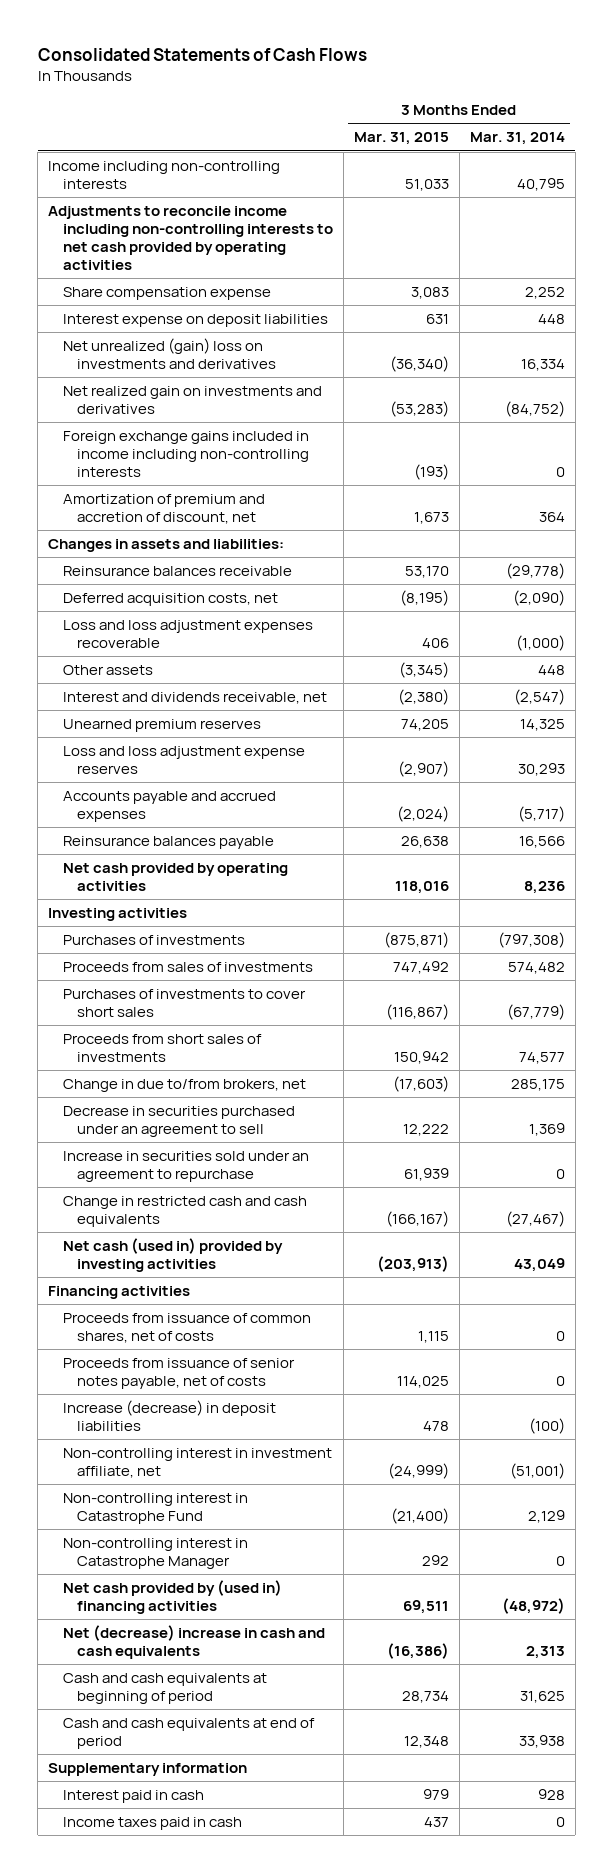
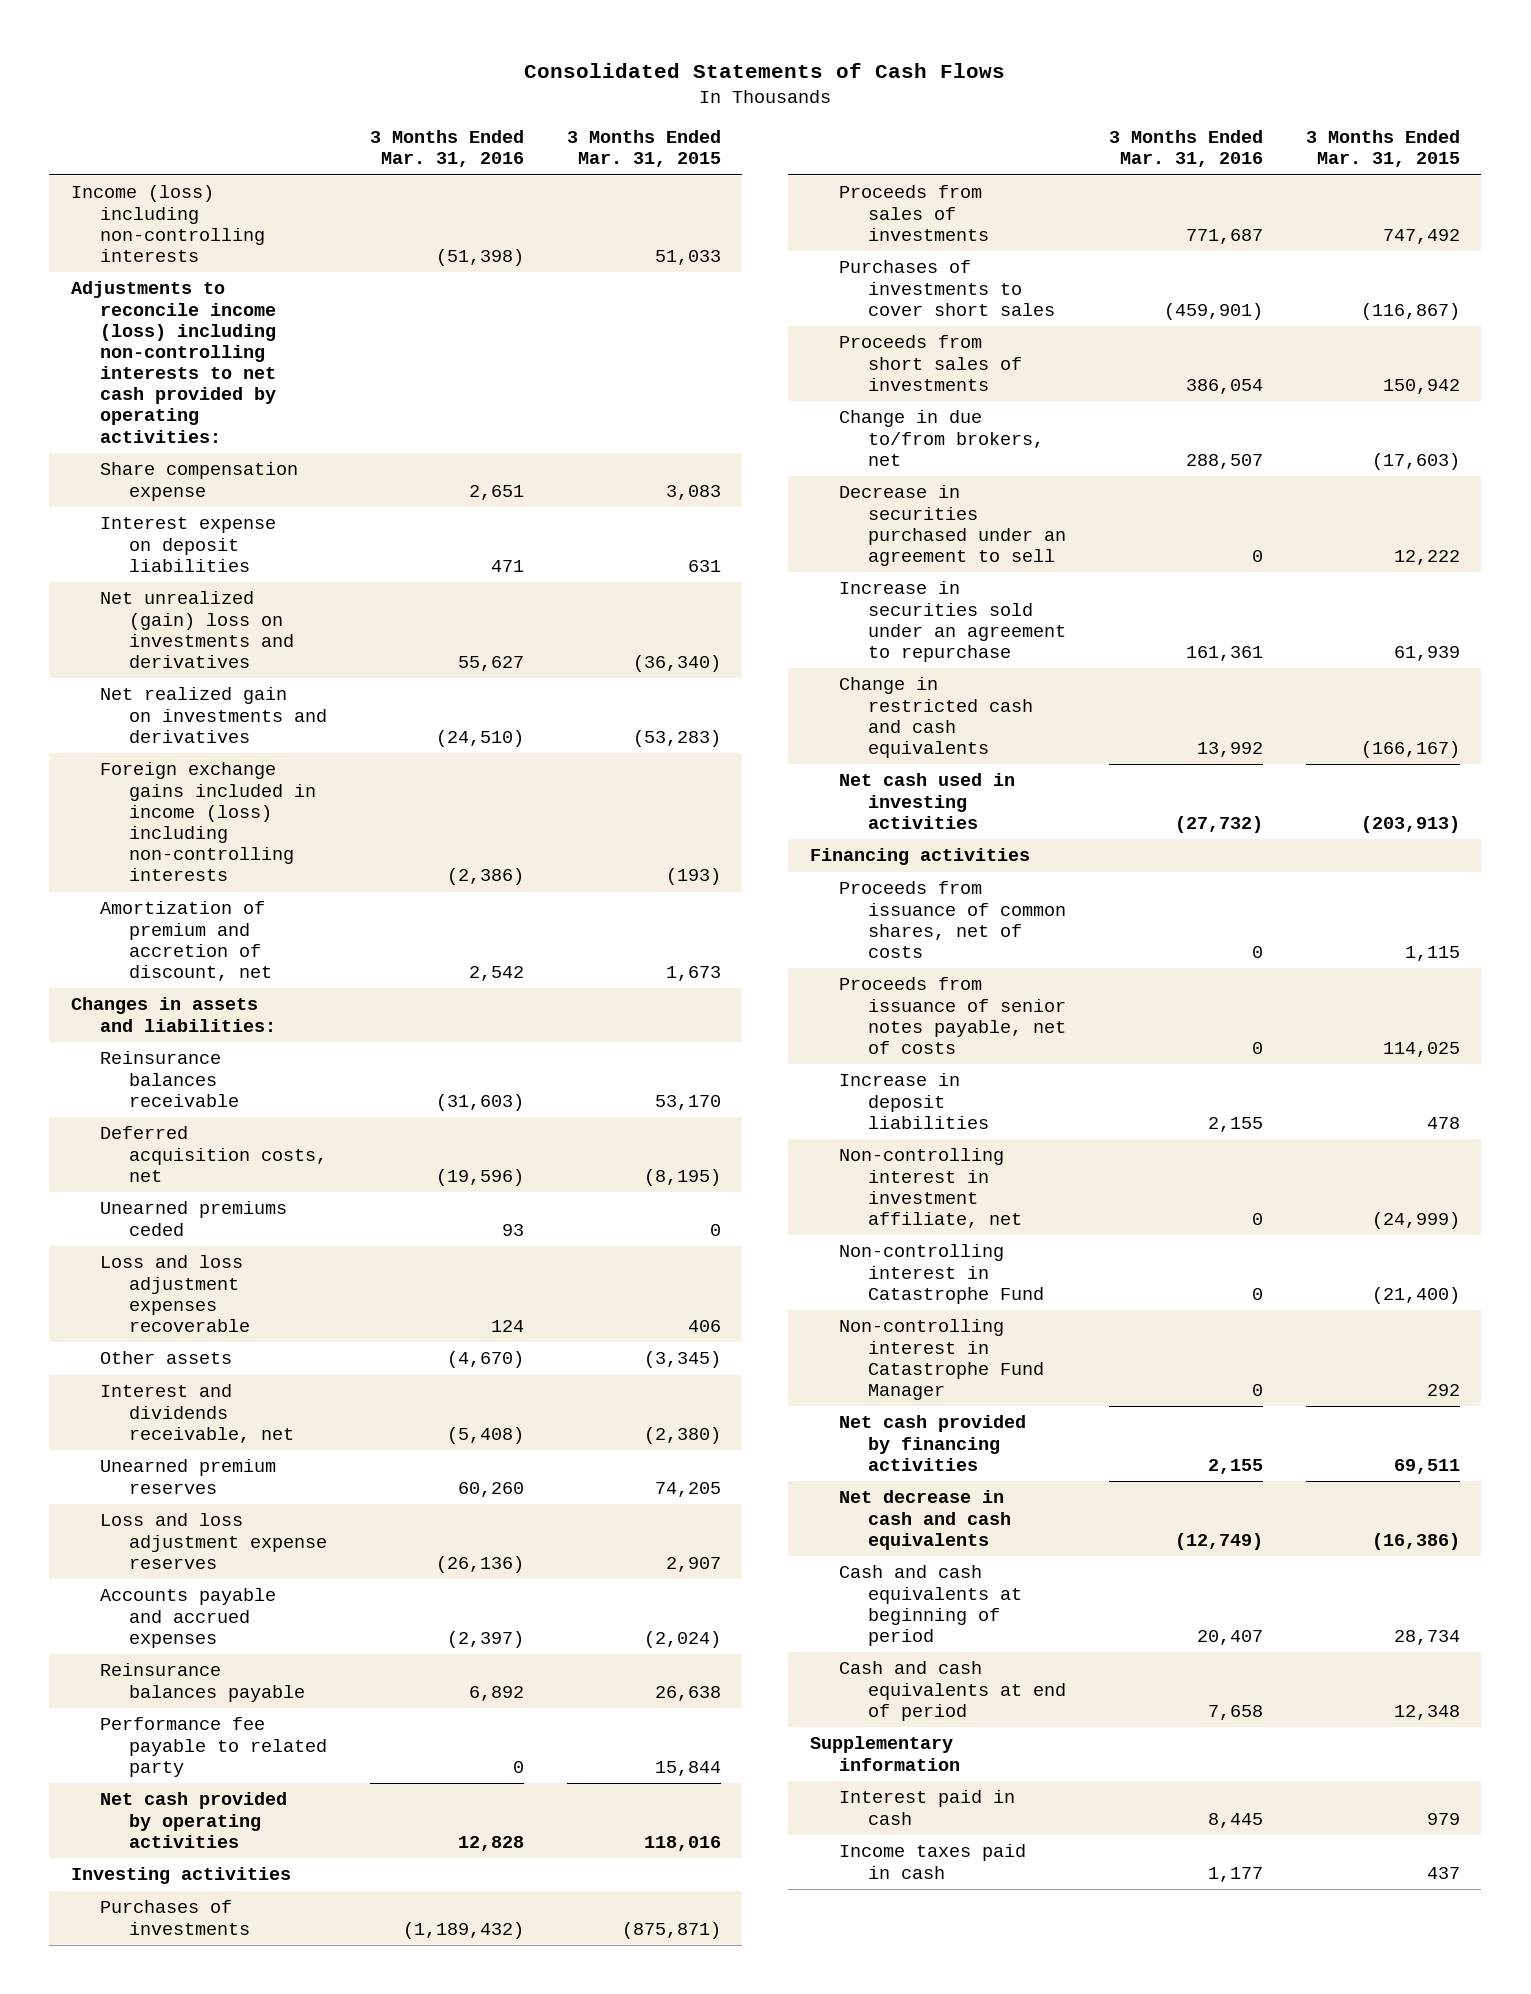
- | 3 Months Ended Mar. 31, 2015 | 3 Months Ended Mar. 31, 2014
+ | 3 Months Ended Mar. 31, 2016 | 3 Months Ended Mar. 31, 2015
- Income including non-controlling interests | 51,033 | 40,795
- Adjustments to reconcile income including non-controlling interests to net cash provided by operating activities
+ Income (loss) including non-controlling interests | (51,398) | 51,033
+ Adjustments to reconcile income (loss) including non-controlling interests to net cash provided by operating activities:
- Foreign exchange gains included in income including non-controlling interests | (193) | 0
+ Foreign exchange gains included in income (loss) including non-controlling interests | (2,386) | (193)
+ Unearned premiums ceded | 93 | 0
- Loss and loss adjustment expense reserves | (2,907) | 30,293
+ Loss and loss adjustment expense reserves | (26,136) | 2,907
+ Performance fee payable to related party | 0 | 15,844
- Net cash (used in) provided by investing activities | (203,913) | 43,049
+ Net cash used in investing activities | (27,732) | (203,913)
- Increase (decrease) in deposit liabilities | 478 | (100)
+ Increase in deposit liabilities | 2,155 | 478
- Non-controlling interest in Catastrophe Manager | 292 | 0
- Net cash provided by (used in) financing activities | 69,511 | (48,972)
- Net (decrease) increase in cash and cash equivalents | (16,386) | 2,313
+ Non-controlling interest in Catastrophe Fund Manager | 0 | 292
+ Net cash provided by financing activities | 2,155 | 69,511
+ Net decrease in cash and cash equivalents | (12,749) | (16,386)

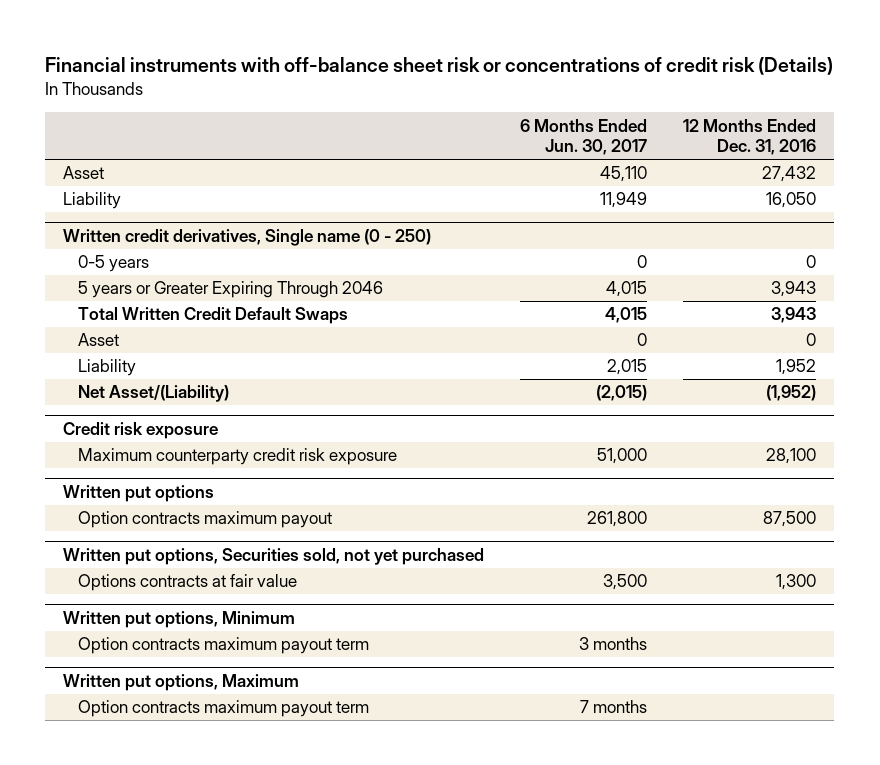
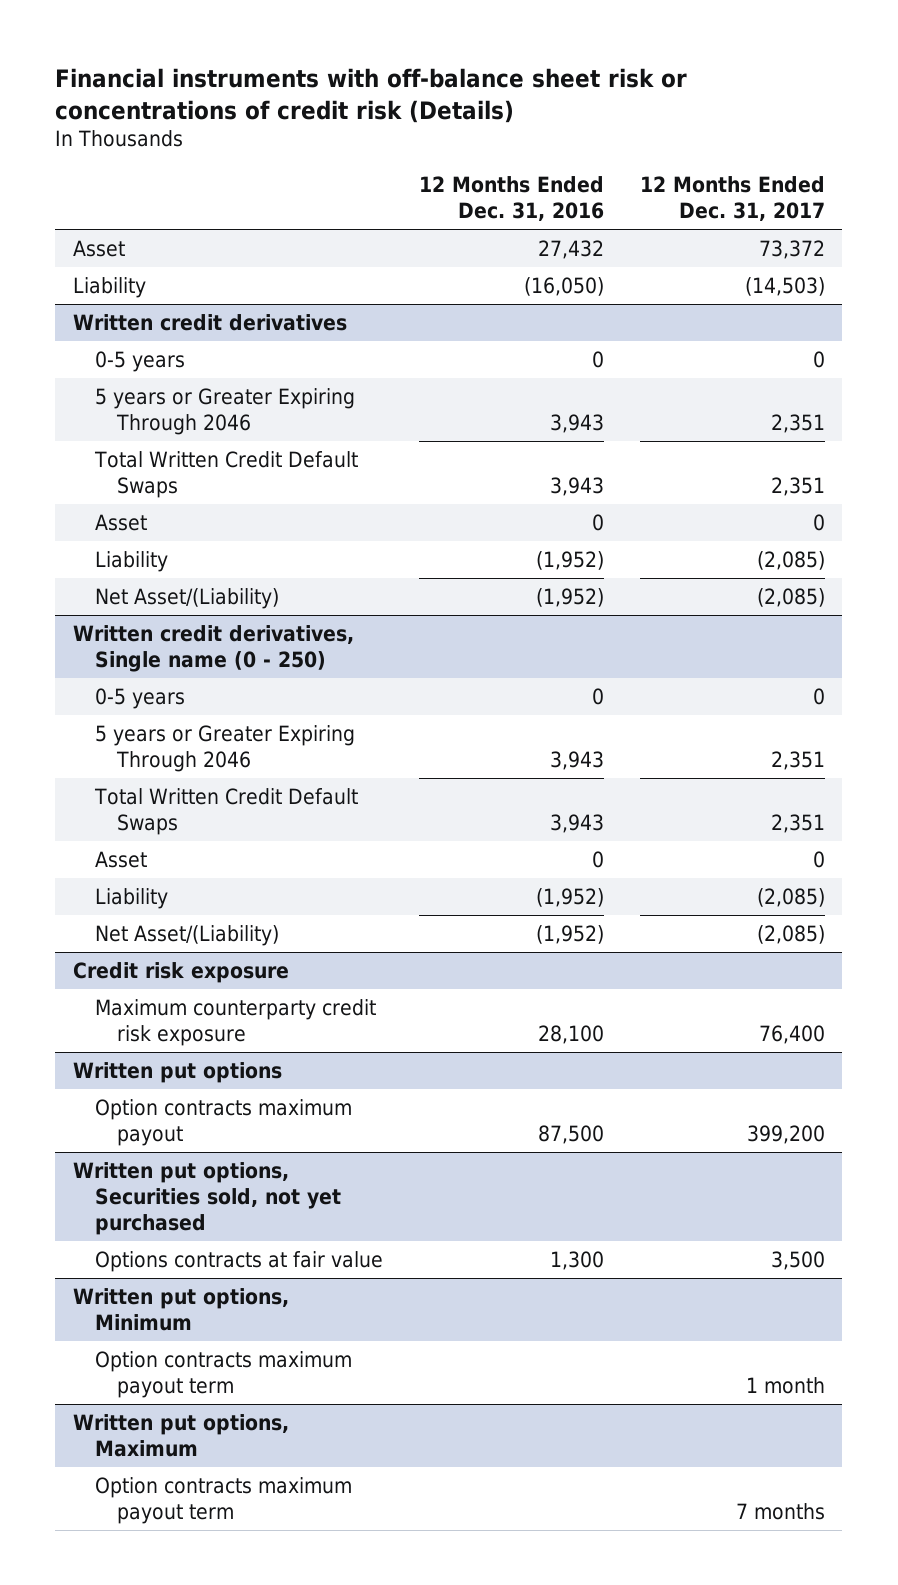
- | 6 Months Ended Jun. 30, 2017 | 12 Months Ended Dec. 31, 2016
+ | 12 Months Ended Dec. 31, 2016 | 12 Months Ended Dec. 31, 2017
- Liability | 11,949 | 16,050
+ Liability | (16,050) | (14,503)
+ Written credit derivatives
+ 0-5 years | 0 | 0
+ 5 years or Greater Expiring Through 2046 | 3,943 | 2,351
+ Total Written Credit Default Swaps | 3,943 | 2,351
+ Asset | 0 | 0
+ Liability | (1,952) | (2,085)
+ Net Asset/(Liability) | (1,952) | (2,085)
@ Written credit derivatives, Single name (0 - 250)
- Liability | 2,015 | 1,952
+ Liability | (1,952) | (2,085)

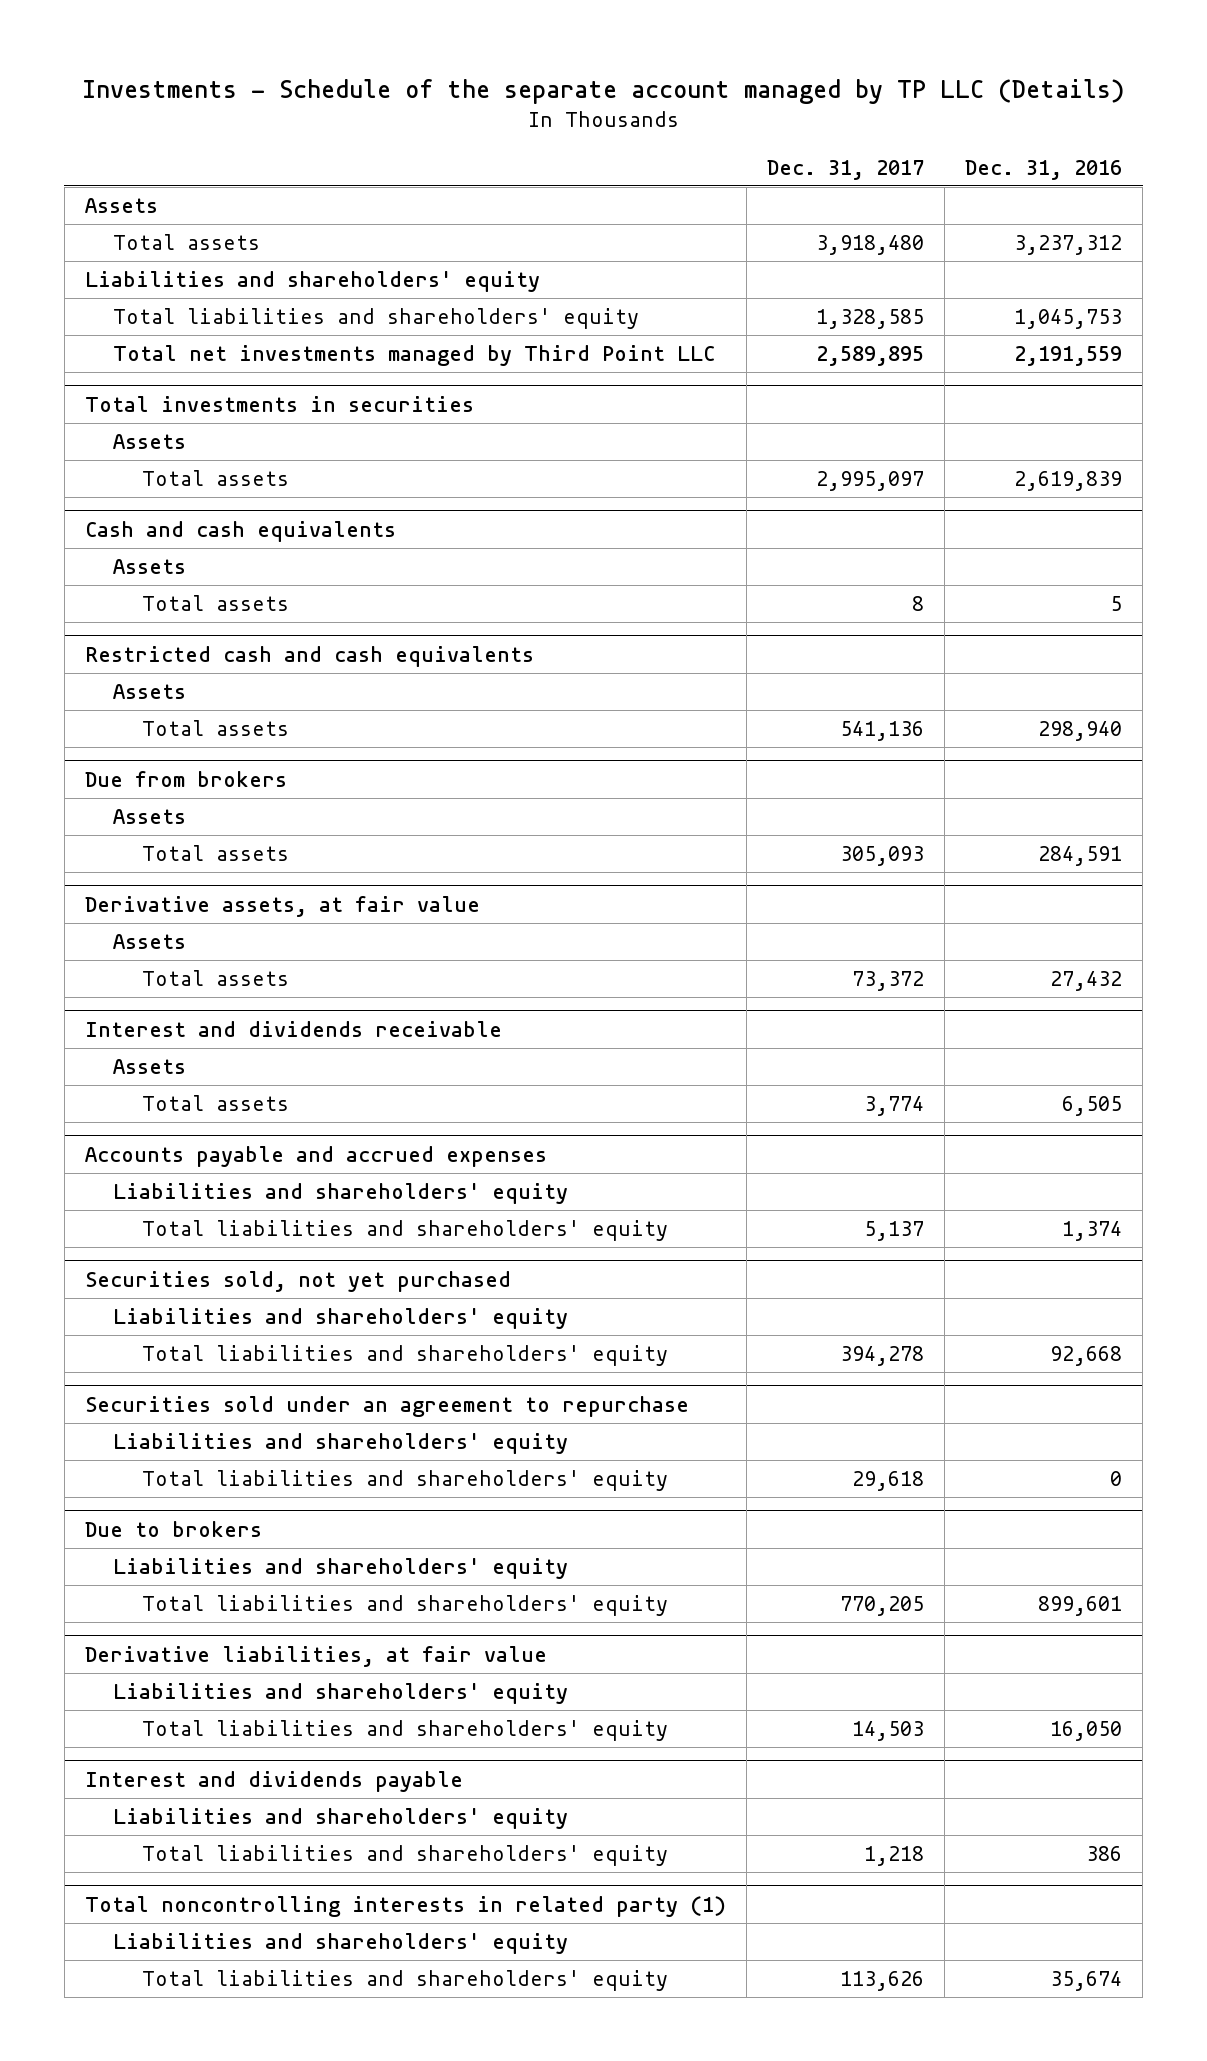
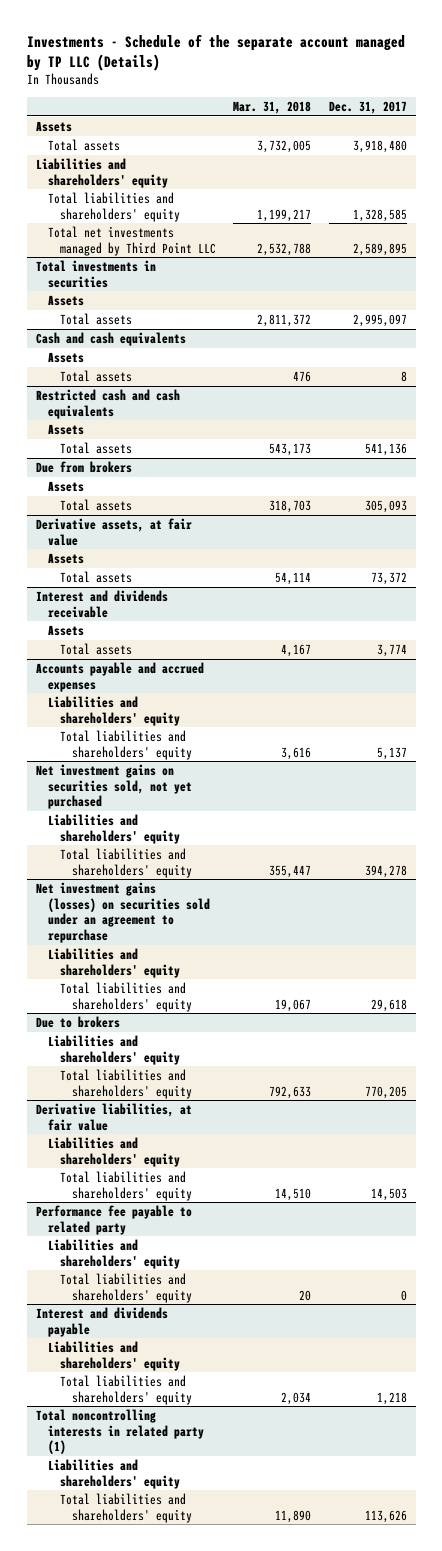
- | Dec. 31, 2017 | Dec. 31, 2016
+ | Mar. 31, 2018 | Dec. 31, 2017
- Securities sold, not yet purchased
+ Net investment gains on securities sold, not yet purchased
- Securities sold under an agreement to repurchase
+ Net investment gains (losses) on securities sold under an agreement to repurchase
+ Performance fee payable to related party
+ Liabilities and shareholders' equity
+ Total liabilities and shareholders' equity | 20 | 0

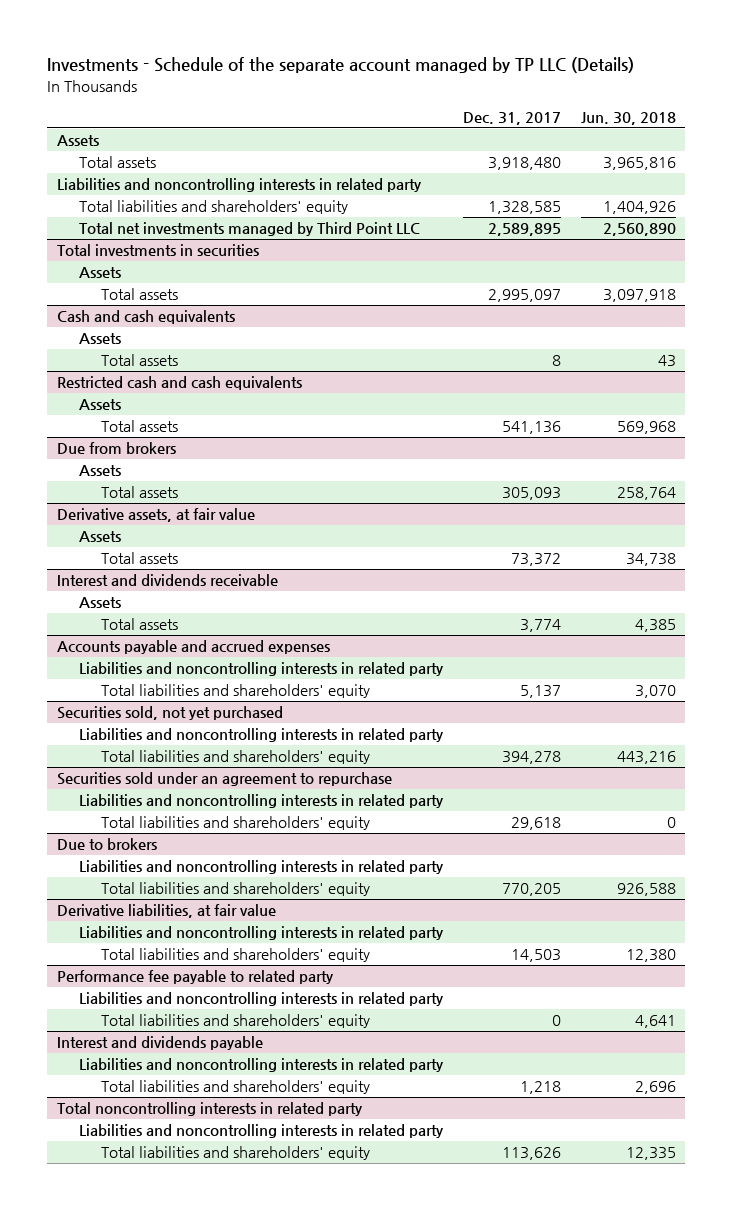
- | Mar. 31, 2018 | Dec. 31, 2017
+ | Dec. 31, 2017 | Jun. 30, 2018
- Liabilities and shareholders' equity
+ Liabilities and noncontrolling interests in related party
@ Accounts payable and accrued expenses
- Liabilities and shareholders' equity
+ Liabilities and noncontrolling interests in related party
- Net investment gains on securities sold, not yet purchased
- Liabilities and shareholders' equity
+ Securities sold, not yet purchased
+ Liabilities and noncontrolling interests in related party
- Net investment gains (losses) on securities sold under an agreement to repurchase
- Liabilities and shareholders' equity
+ Securities sold under an agreement to repurchase
+ Liabilities and noncontrolling interests in related party
@ Due to brokers
- Liabilities and shareholders' equity
+ Liabilities and noncontrolling interests in related party
@ Derivative liabilities, at fair value
- Liabilities and shareholders' equity
+ Liabilities and noncontrolling interests in related party
@ Performance fee payable to related party
- Liabilities and shareholders' equity
+ Liabilities and noncontrolling interests in related party
@ Interest and dividends payable
- Liabilities and shareholders' equity
+ Liabilities and noncontrolling interests in related party
- Total noncontrolling interests in related party (1)
- Liabilities and shareholders' equity
+ Total noncontrolling interests in related party
+ Liabilities and noncontrolling interests in related party

